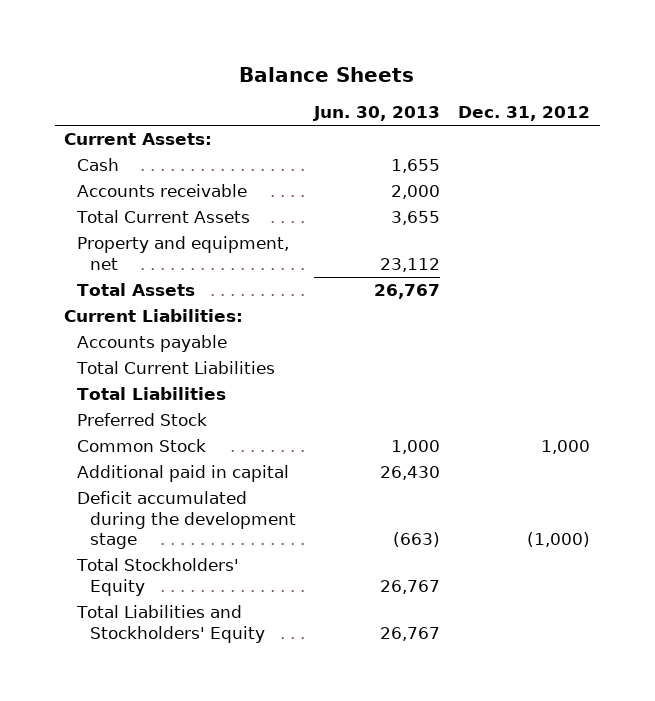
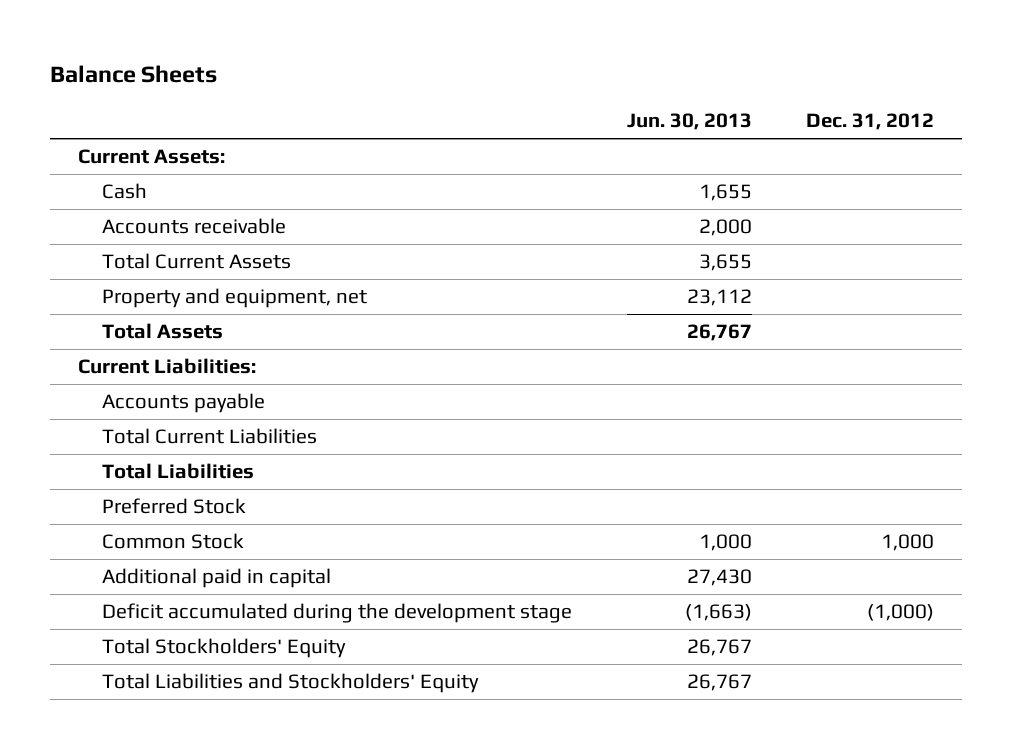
- Additional paid in capital | 26,430 |
- Deficit accumulated during the development stage | (663) | (1,000)
+ Additional paid in capital | 27,430 |
+ Deficit accumulated during the development stage | (1,663) | (1,000)

